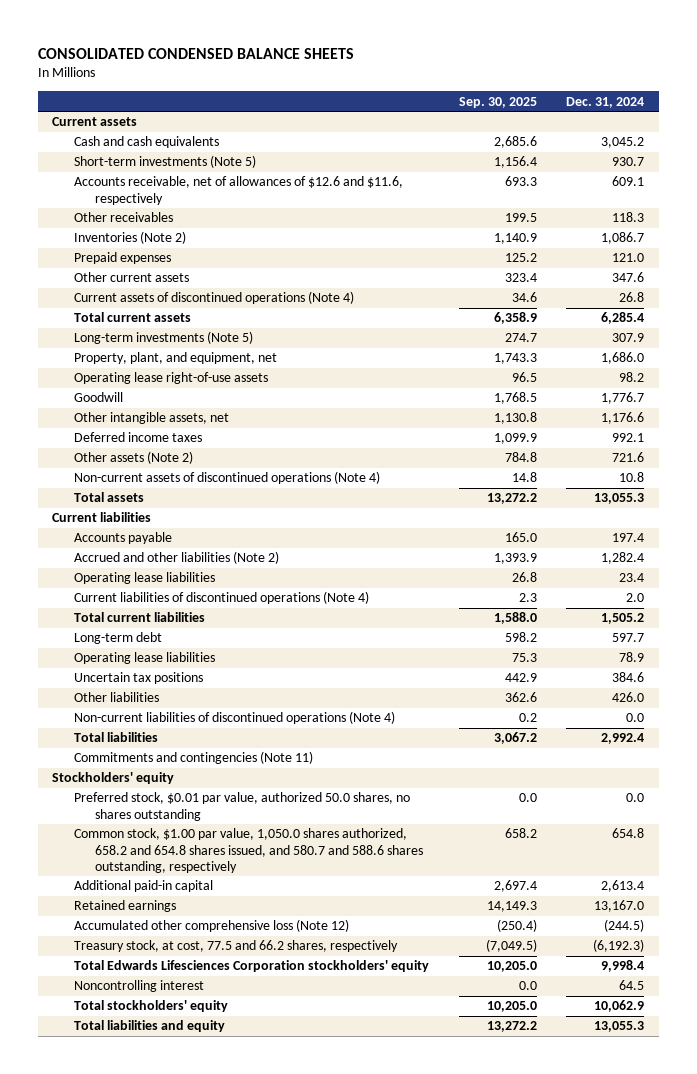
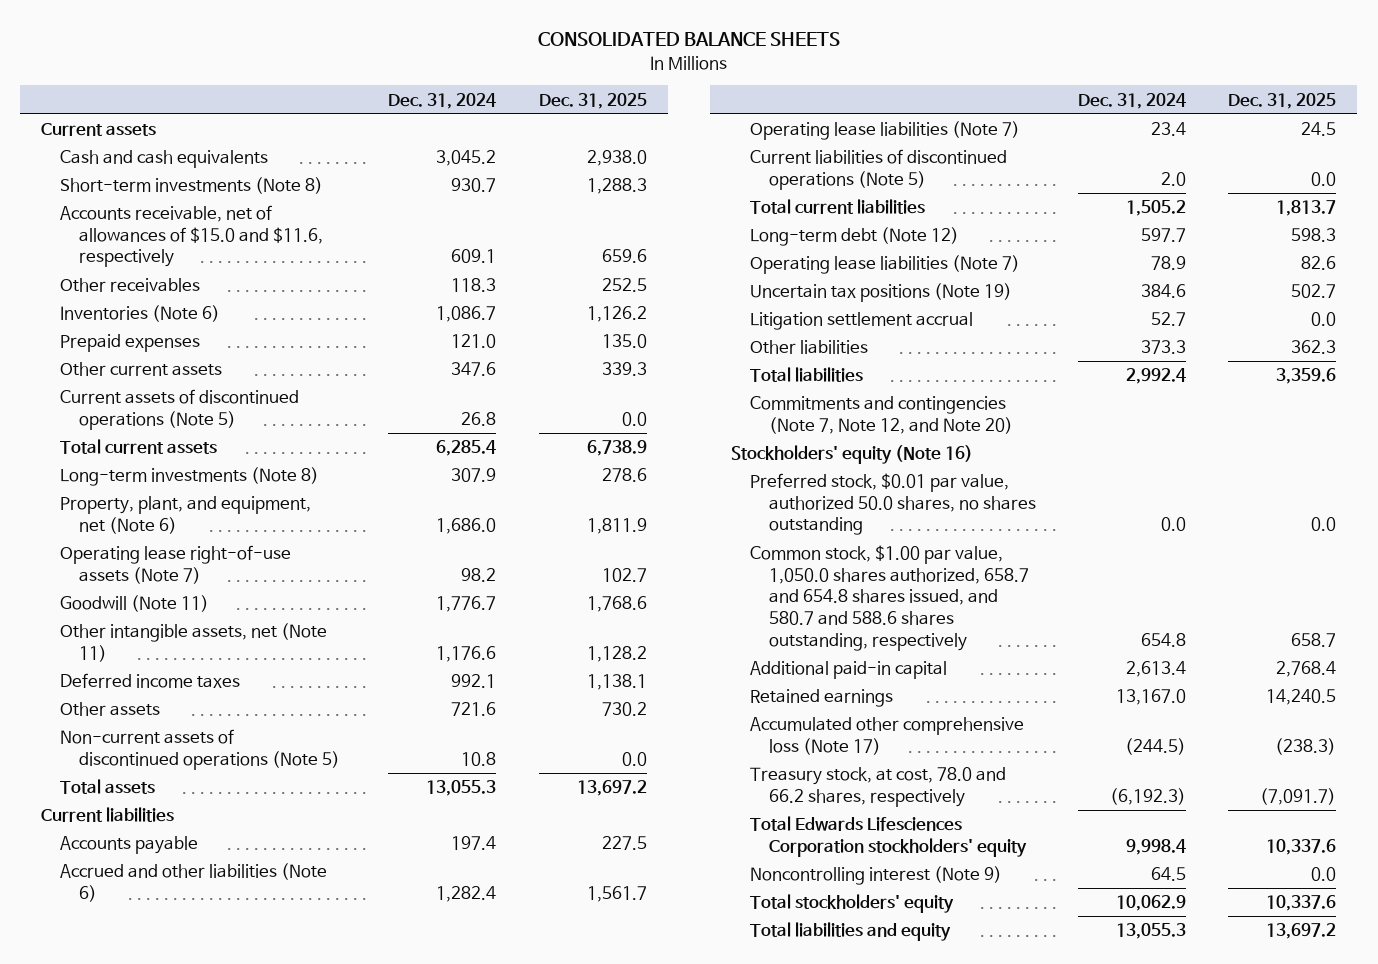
- CONSOLIDATED CONDENSED BALANCE SHEETS
+ CONSOLIDATED BALANCE SHEETS
- | Sep. 30, 2025 | Dec. 31, 2024
+ | Dec. 31, 2024 | Dec. 31, 2025
- Short-term investments (Note 5) | 1,156.4 | 930.7
- Accounts receivable, net of allowances of $12.6 and $11.6, respectively | 693.3 | 609.1
+ Short-term investments (Note 8) | 930.7 | 1,288.3
+ Accounts receivable, net of allowances of $15.0 and $11.6, respectively | 609.1 | 659.6
- Inventories (Note 2) | 1,140.9 | 1,086.7
+ Inventories (Note 6) | 1,086.7 | 1,126.2
- Current assets of discontinued operations (Note 4) | 34.6 | 26.8
+ Current assets of discontinued operations (Note 5) | 26.8 | 0.0
- Long-term investments (Note 5) | 274.7 | 307.9
- Property, plant, and equipment, net | 1,743.3 | 1,686.0
- Operating lease right-of-use assets | 96.5 | 98.2
- Goodwill | 1,768.5 | 1,776.7
- Other intangible assets, net | 1,130.8 | 1,176.6
+ Long-term investments (Note 8) | 307.9 | 278.6
+ Property, plant, and equipment, net (Note 6) | 1,686.0 | 1,811.9
+ Operating lease right-of-use assets (Note 7) | 98.2 | 102.7
+ Goodwill (Note 11) | 1,776.7 | 1,768.6
+ Other intangible assets, net (Note 11) | 1,176.6 | 1,128.2
- Other assets (Note 2) | 784.8 | 721.6
- Non-current assets of discontinued operations (Note 4) | 14.8 | 10.8
+ Other assets | 721.6 | 730.2
+ Non-current assets of discontinued operations (Note 5) | 10.8 | 0.0
- Accrued and other liabilities (Note 2) | 1,393.9 | 1,282.4
- Operating lease liabilities | 26.8 | 23.4
- Current liabilities of discontinued operations (Note 4) | 2.3 | 2.0
+ Accrued and other liabilities (Note 6) | 1,282.4 | 1,561.7
+ Operating lease liabilities (Note 7) | 23.4 | 24.5
+ Current liabilities of discontinued operations (Note 5) | 2.0 | 0.0
- Long-term debt | 598.2 | 597.7
- Operating lease liabilities | 75.3 | 78.9
- Uncertain tax positions | 442.9 | 384.6
- Other liabilities | 362.6 | 426.0
- Non-current liabilities of discontinued operations (Note 4) | 0.2 | 0.0
+ Long-term debt (Note 12) | 597.7 | 598.3
+ Operating lease liabilities (Note 7) | 78.9 | 82.6
+ Uncertain tax positions (Note 19) | 384.6 | 502.7
+ Litigation settlement accrual | 52.7 | 0.0
+ Other liabilities | 373.3 | 362.3
- Commitments and contingencies (Note 11)
- Stockholders' equity
+ Commitments and contingencies (Note 7, Note 12, and Note 20)
+ Stockholders' equity (Note 16)
- Common stock, $1.00 par value, 1,050.0 shares authorized, 658.2 and 654.8 shares issued, and 580.7 and 588.6 shares outstanding, respectively | 658.2 | 654.8
+ Common stock, $1.00 par value, 1,050.0 shares authorized, 658.7 and 654.8 shares issued, and 580.7 and 588.6 shares outstanding, respectively | 654.8 | 658.7
- Accumulated other comprehensive loss (Note 12) | (250.4) | (244.5)
- Treasury stock, at cost, 77.5 and 66.2 shares, respectively | (7,049.5) | (6,192.3)
+ Accumulated other comprehensive loss (Note 17) | (244.5) | (238.3)
+ Treasury stock, at cost, 78.0 and 66.2 shares, respectively | (6,192.3) | (7,091.7)
- Noncontrolling interest | 0.0 | 64.5
+ Noncontrolling interest (Note 9) | 64.5 | 0.0

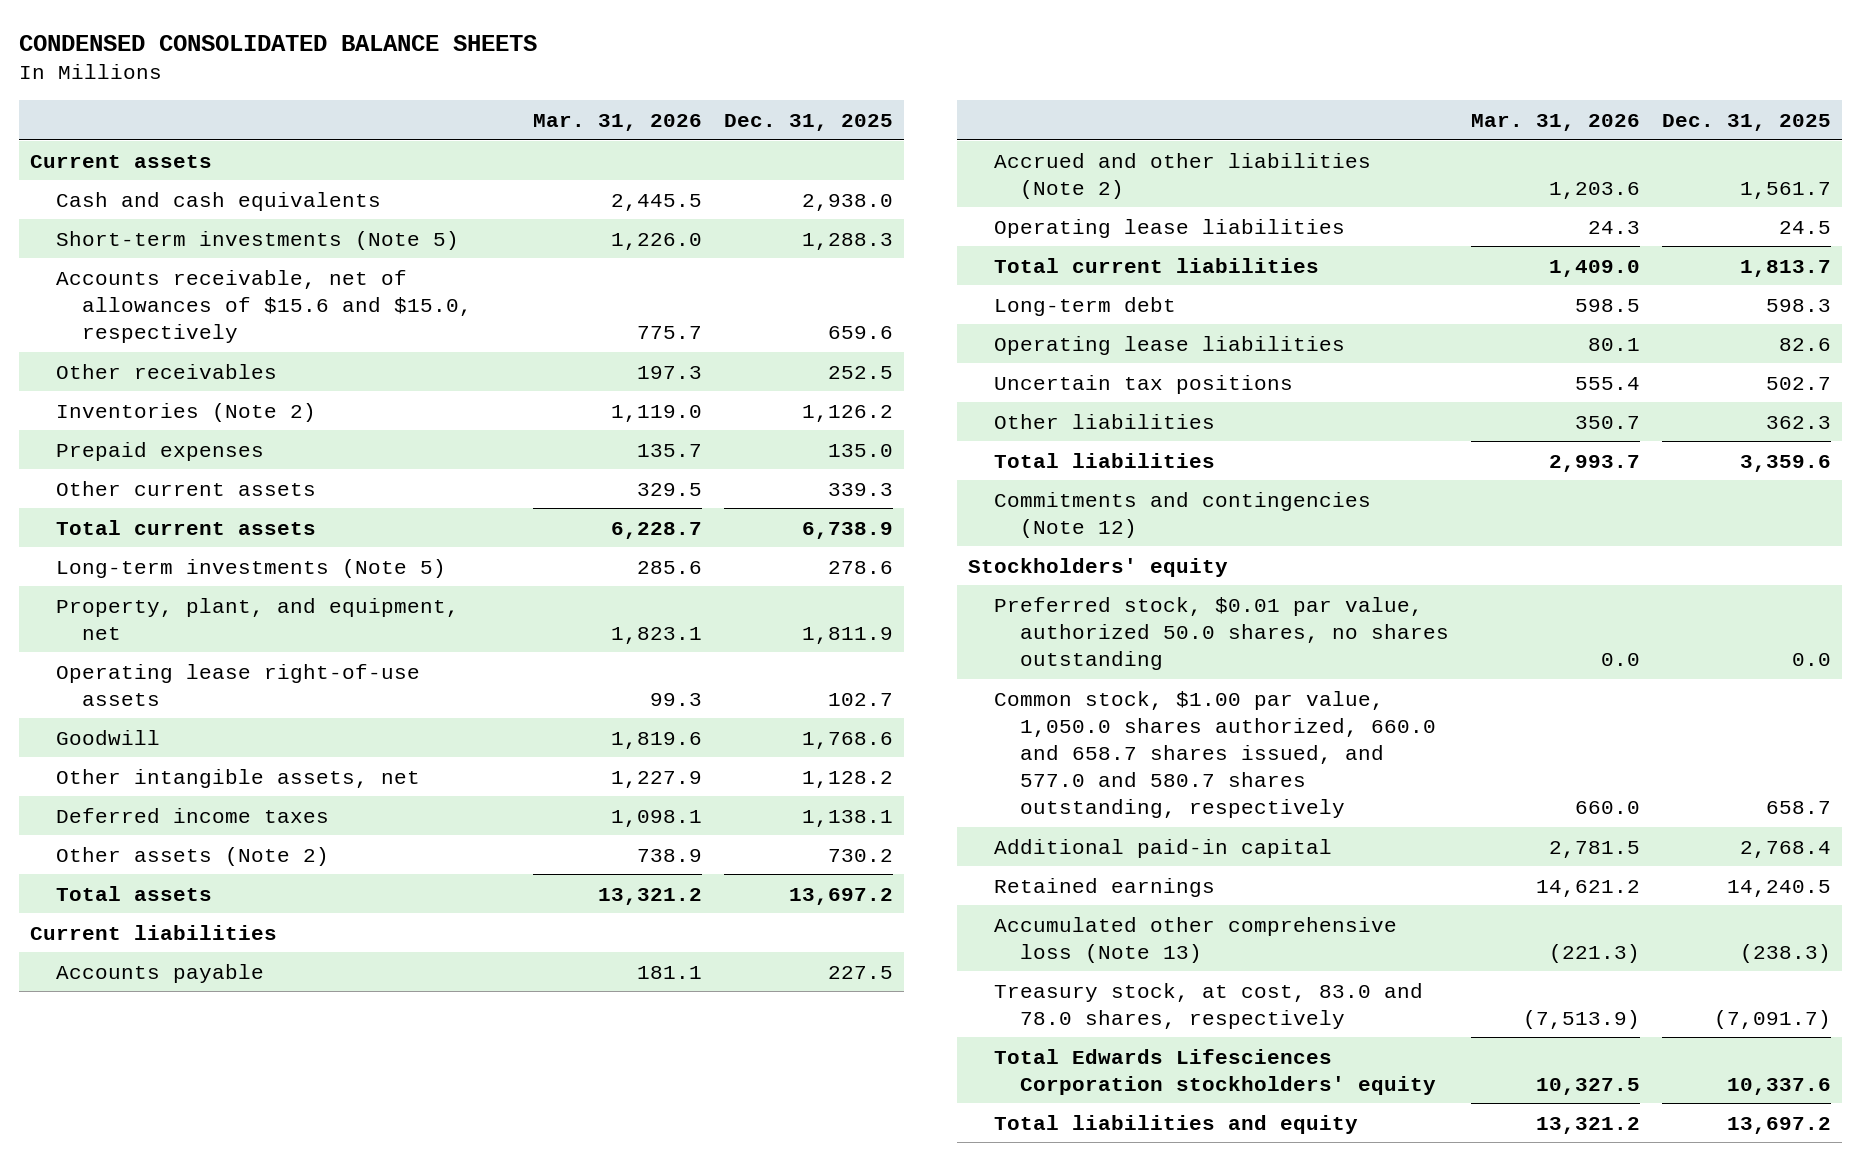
- CONSOLIDATED BALANCE SHEETS
+ CONDENSED CONSOLIDATED BALANCE SHEETS
- | Dec. 31, 2024 | Dec. 31, 2025
+ | Mar. 31, 2026 | Dec. 31, 2025
- Short-term investments (Note 8) | 930.7 | 1,288.3
- Accounts receivable, net of allowances of $15.0 and $11.6, respectively | 609.1 | 659.6
+ Short-term investments (Note 5) | 1,226.0 | 1,288.3
+ Accounts receivable, net of allowances of $15.6 and $15.0, respectively | 775.7 | 659.6
- Inventories (Note 6) | 1,086.7 | 1,126.2
+ Inventories (Note 2) | 1,119.0 | 1,126.2
- Current assets of discontinued operations (Note 5) | 26.8 | 0.0
- Long-term investments (Note 8) | 307.9 | 278.6
- Property, plant, and equipment, net (Note 6) | 1,686.0 | 1,811.9
- Operating lease right-of-use assets (Note 7) | 98.2 | 102.7
- Goodwill (Note 11) | 1,776.7 | 1,768.6
- Other intangible assets, net (Note 11) | 1,176.6 | 1,128.2
+ Long-term investments (Note 5) | 285.6 | 278.6
+ Property, plant, and equipment, net | 1,823.1 | 1,811.9
+ Operating lease right-of-use assets | 99.3 | 102.7
+ Goodwill | 1,819.6 | 1,768.6
+ Other intangible assets, net | 1,227.9 | 1,128.2
- Other assets | 721.6 | 730.2
- Non-current assets of discontinued operations (Note 5) | 10.8 | 0.0
+ Other assets (Note 2) | 738.9 | 730.2
- Accrued and other liabilities (Note 6) | 1,282.4 | 1,561.7
- Operating lease liabilities (Note 7) | 23.4 | 24.5
- Current liabilities of discontinued operations (Note 5) | 2.0 | 0.0
+ Accrued and other liabilities (Note 2) | 1,203.6 | 1,561.7
+ Operating lease liabilities | 24.3 | 24.5
- Long-term debt (Note 12) | 597.7 | 598.3
- Operating lease liabilities (Note 7) | 78.9 | 82.6
- Uncertain tax positions (Note 19) | 384.6 | 502.7
- Litigation settlement accrual | 52.7 | 0.0
+ Long-term debt | 598.5 | 598.3
+ Operating lease liabilities | 80.1 | 82.6
+ Uncertain tax positions | 555.4 | 502.7
- Commitments and contingencies (Note 7, Note 12, and Note 20)
- Stockholders' equity (Note 16)
+ Commitments and contingencies (Note 12)
+ Stockholders' equity
- Common stock, $1.00 par value, 1,050.0 shares authorized, 658.7 and 654.8 shares issued, and 580.7 and 588.6 shares outstanding, respectively | 654.8 | 658.7
+ Common stock, $1.00 par value, 1,050.0 shares authorized, 660.0 and 658.7 shares issued, and 577.0 and 580.7 shares outstanding, respectively | 660.0 | 658.7
- Accumulated other comprehensive loss (Note 17) | (244.5) | (238.3)
- Treasury stock, at cost, 78.0 and 66.2 shares, respectively | (6,192.3) | (7,091.7)
+ Accumulated other comprehensive loss (Note 13) | (221.3) | (238.3)
+ Treasury stock, at cost, 83.0 and 78.0 shares, respectively | (7,513.9) | (7,091.7)
- Noncontrolling interest (Note 9) | 64.5 | 0.0
- Total stockholders' equity | 10,062.9 | 10,337.6

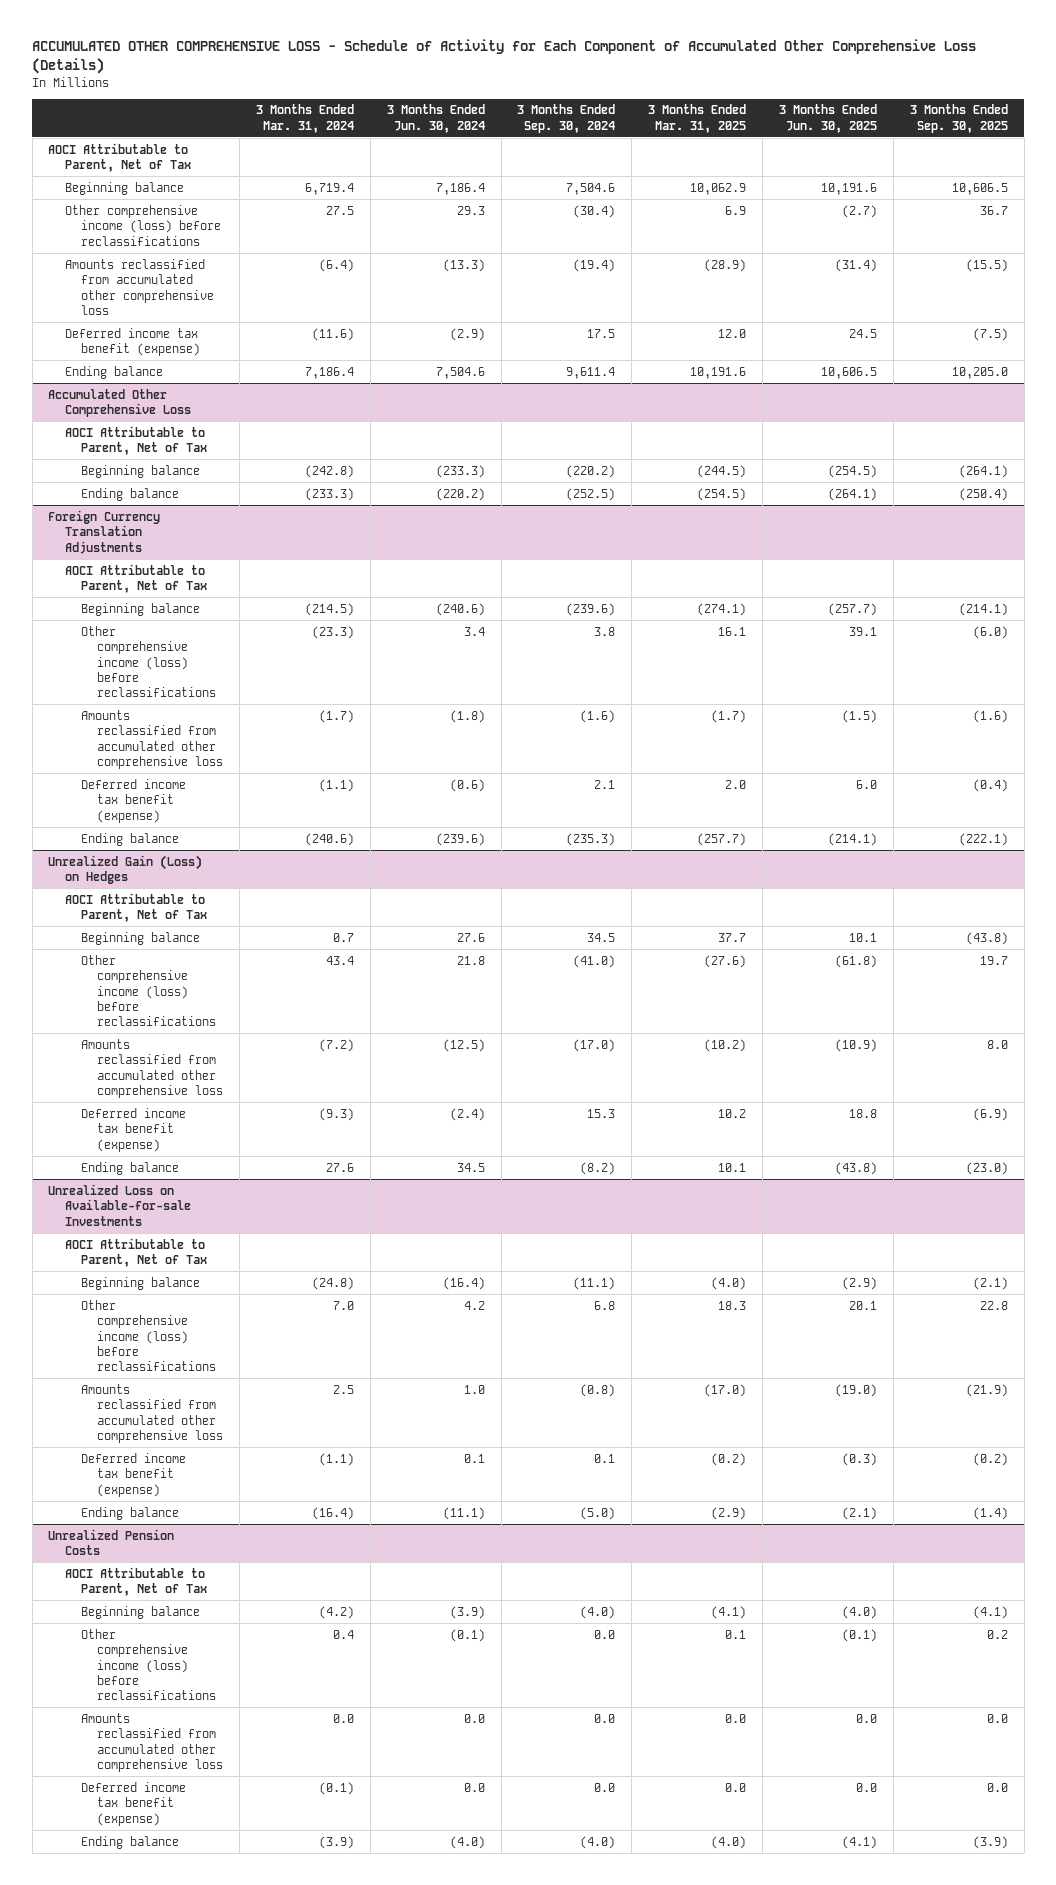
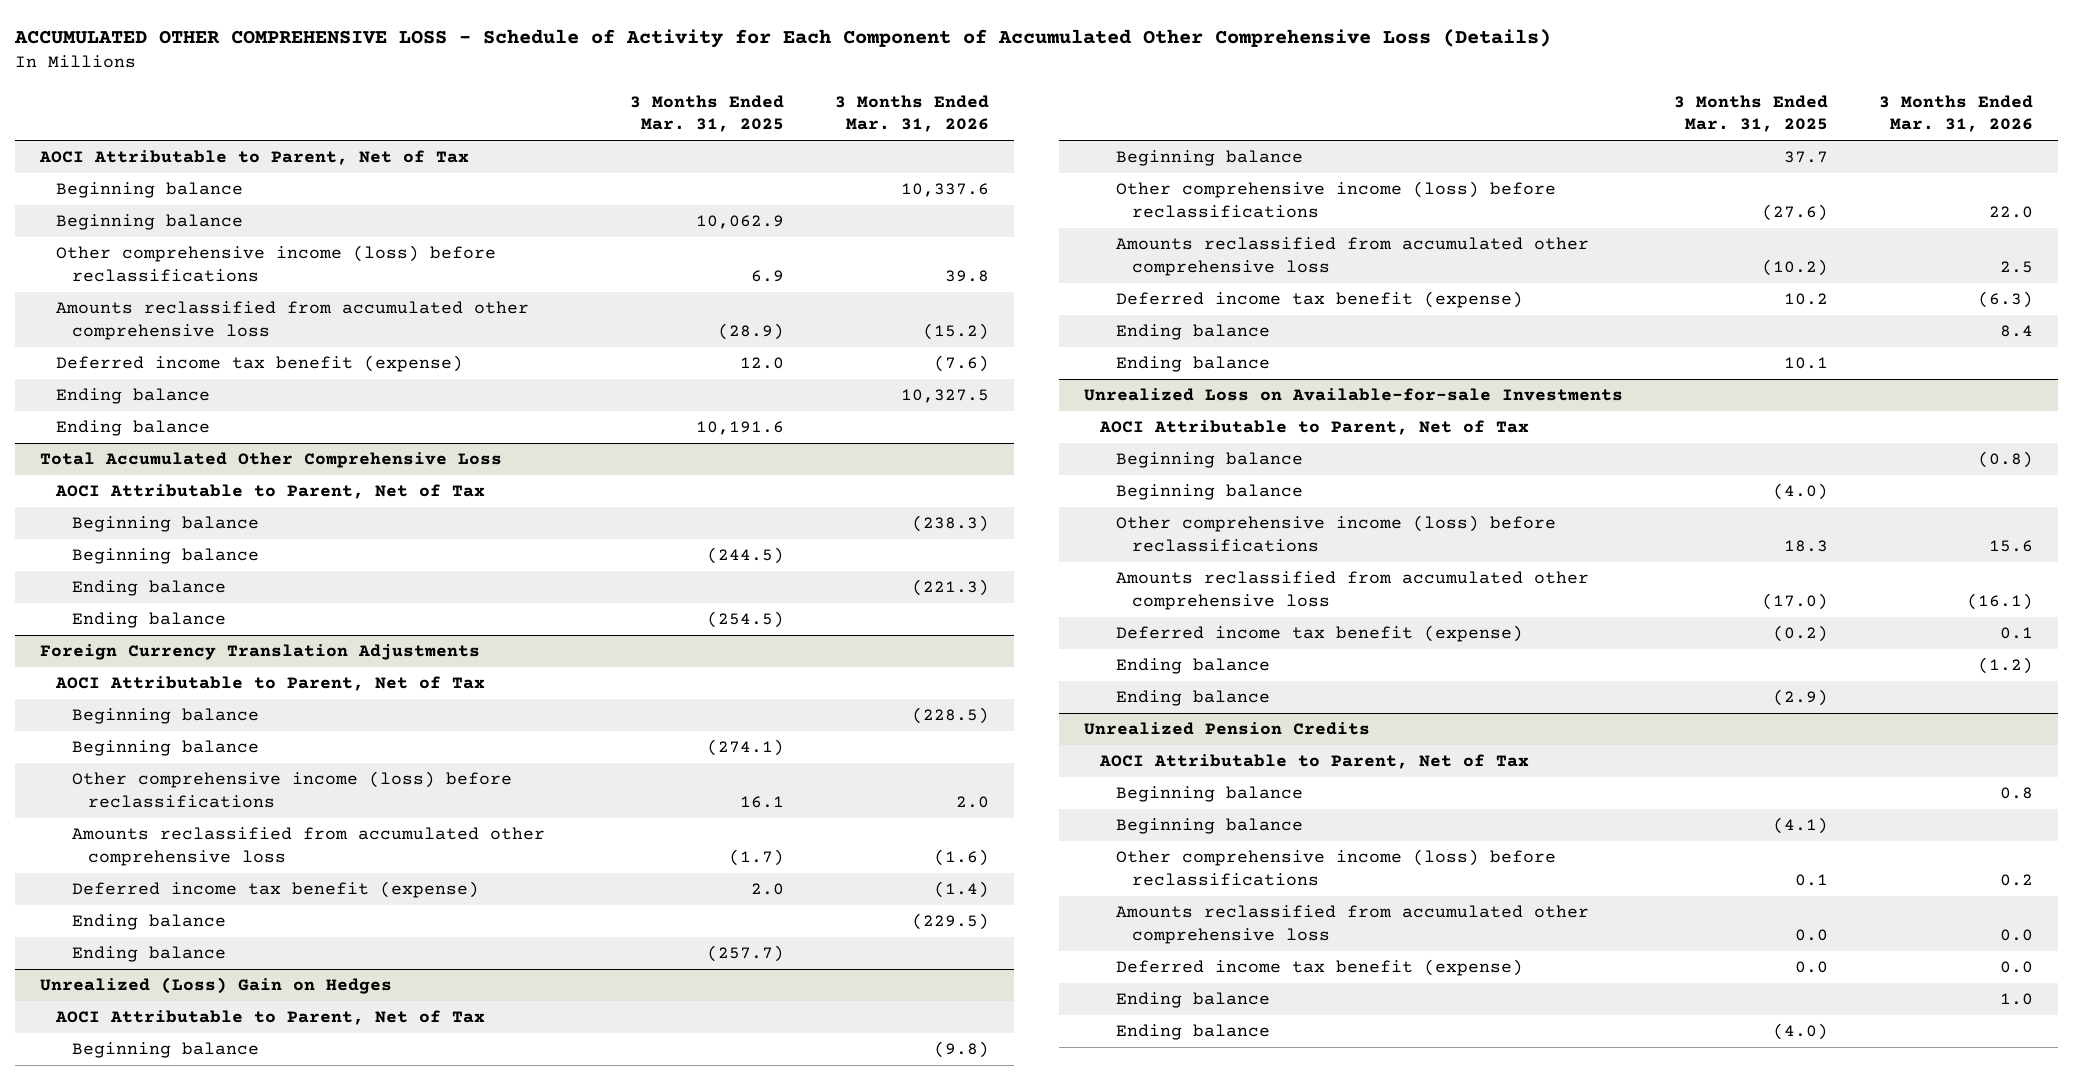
- | 3 Months Ended Mar. 31, 2024 | 3 Months Ended Jun. 30, 2024 | 3 Months Ended Sep. 30, 2024 | 3 Months Ended Mar. 31, 2025 | 3 Months Ended Jun. 30, 2025 | 3 Months Ended Sep. 30, 2025
+ | 3 Months Ended Mar. 31, 2025 | 3 Months Ended Mar. 31, 2026
+ Beginning balance | | 10,337.6
+ Ending balance | | 10,327.5
- Accumulated Other Comprehensive Loss
+ Total Accumulated Other Comprehensive Loss
+ Beginning balance | | (238.3)
+ Ending balance | | (221.3)
@ Foreign Currency Translation Adjustments
+ Beginning balance | | (228.5)
+ Ending balance | | (229.5)
- Unrealized Gain (Loss) on Hedges
+ Unrealized (Loss) Gain on Hedges
+ Beginning balance | | (9.8)
+ Ending balance | | 8.4
@ Unrealized Loss on Available-for-sale Investments
+ Beginning balance | | (0.8)
+ Ending balance | | (1.2)
- Unrealized Pension Costs
+ Unrealized Pension Credits
+ Beginning balance | | 0.8
+ Ending balance | | 1.0

